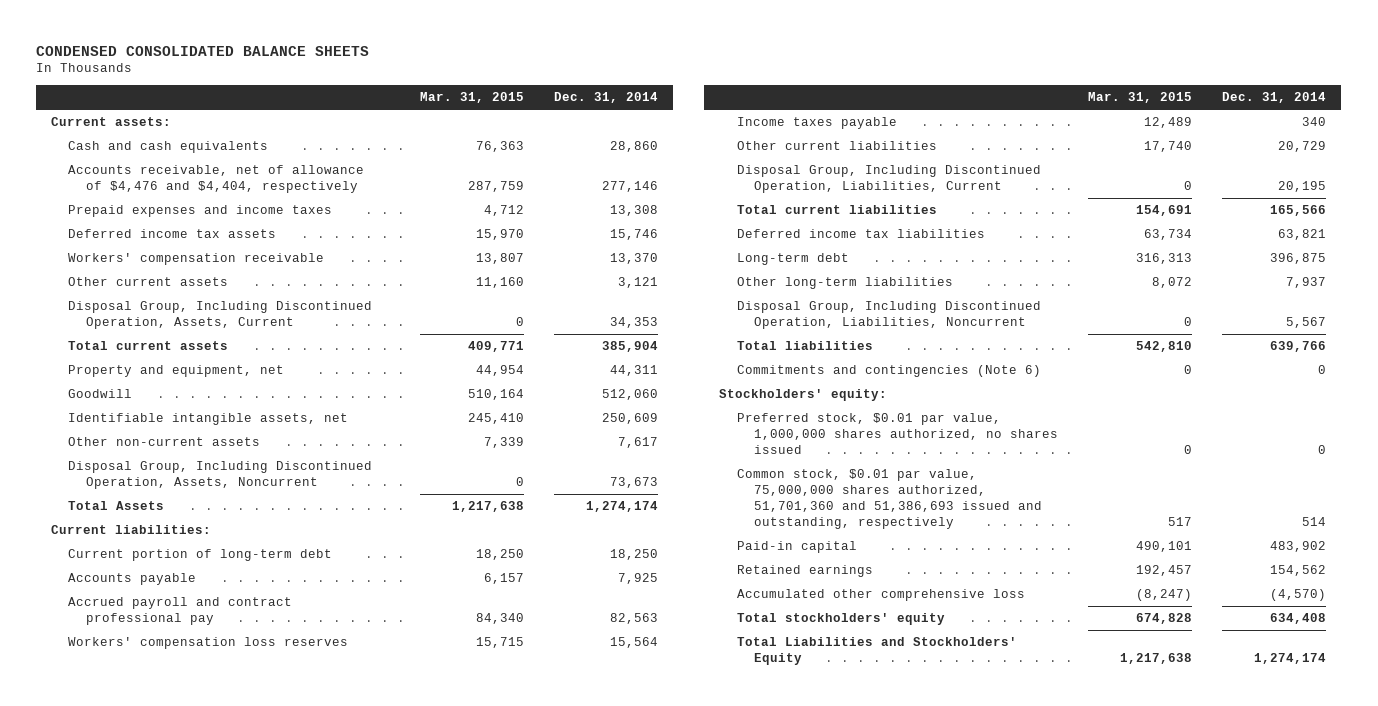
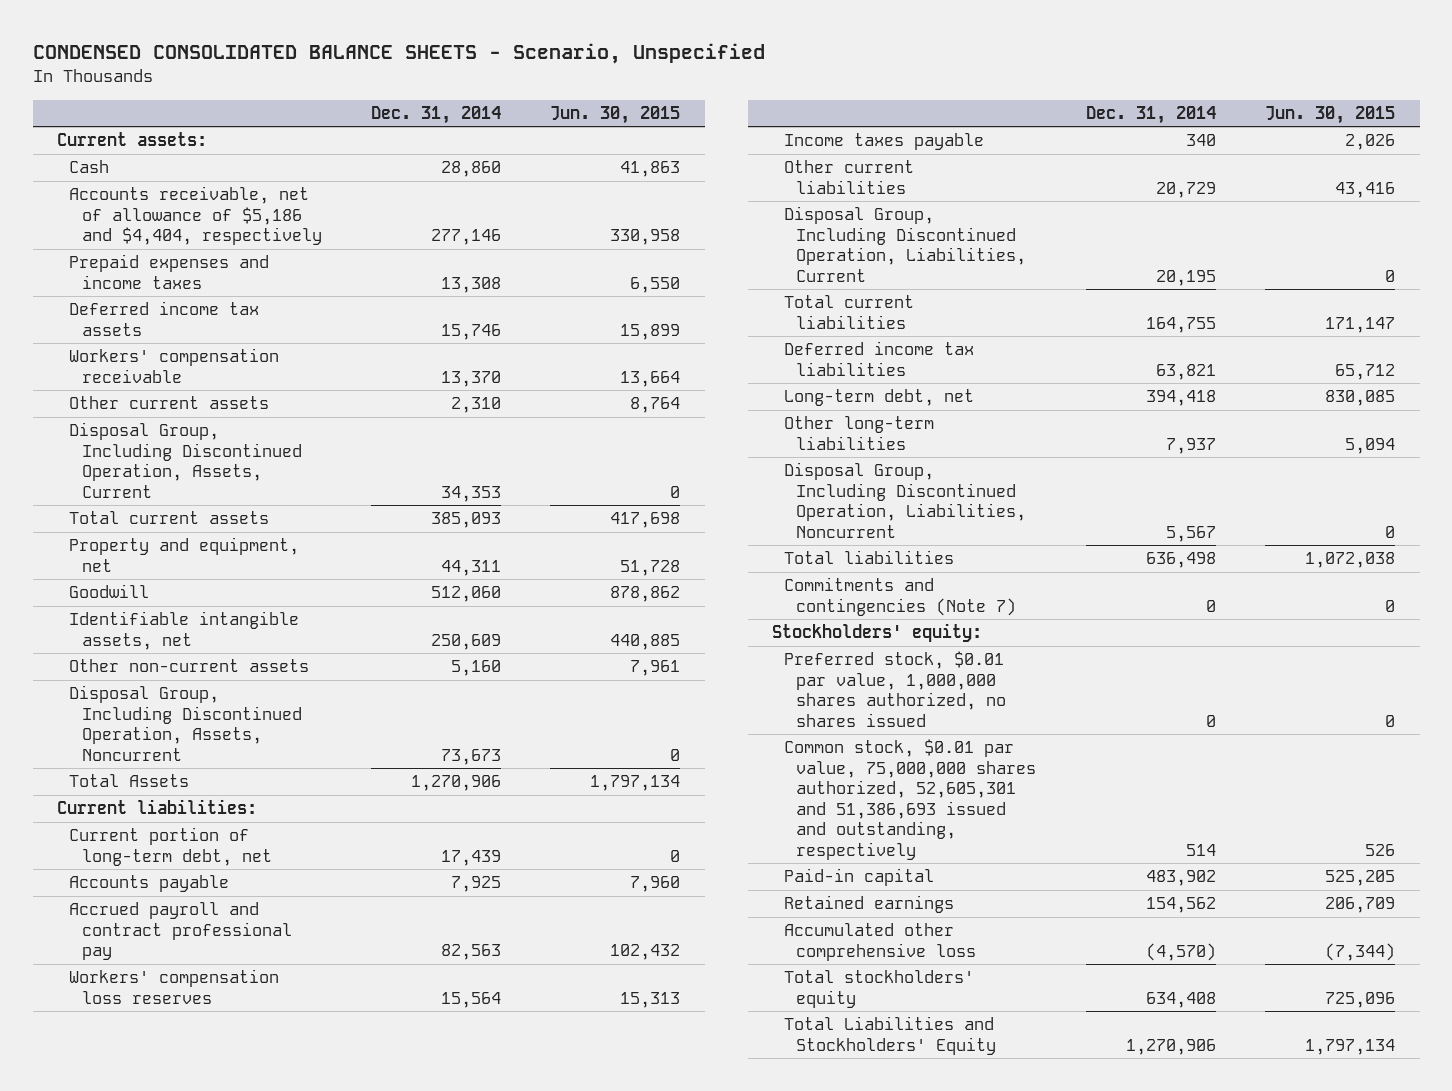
- CONDENSED CONSOLIDATED BALANCE SHEETS
+ CONDENSED CONSOLIDATED BALANCE SHEETS - Scenario, Unspecified
- | Mar. 31, 2015 | Dec. 31, 2014
+ | Dec. 31, 2014 | Jun. 30, 2015
- Cash and cash equivalents | 76,363 | 28,860
- Accounts receivable, net of allowance of $4,476 and $4,404, respectively | 287,759 | 277,146
+ Cash | 28,860 | 41,863
+ Accounts receivable, net of allowance of $5,186 and $4,404, respectively | 277,146 | 330,958
- Other current assets | 11,160 | 3,121
+ Other current assets | 2,310 | 8,764
- Total current assets | 409,771 | 385,904
+ Total current assets | 385,093 | 417,698
- Other non-current assets | 7,339 | 7,617
+ Other non-current assets | 5,160 | 7,961
- Total Assets | 1,217,638 | 1,274,174
+ Total Assets | 1,270,906 | 1,797,134
- Current portion of long-term debt | 18,250 | 18,250
+ Current portion of long-term debt, net | 17,439 | 0
- Total current liabilities | 154,691 | 165,566
+ Total current liabilities | 164,755 | 171,147
- Long-term debt | 316,313 | 396,875
+ Long-term debt, net | 394,418 | 830,085
- Total liabilities | 542,810 | 639,766
- Commitments and contingencies (Note 6) | 0 | 0
+ Total liabilities | 636,498 | 1,072,038
+ Commitments and contingencies (Note 7) | 0 | 0
- Common stock, $0.01 par value, 75,000,000 shares authorized, 51,701,360 and 51,386,693 issued and outstanding, respectively | 517 | 514
+ Common stock, $0.01 par value, 75,000,000 shares authorized, 52,605,301 and 51,386,693 issued and outstanding, respectively | 514 | 526
- Total Liabilities and Stockholders' Equity | 1,217,638 | 1,274,174
+ Total Liabilities and Stockholders' Equity | 1,270,906 | 1,797,134

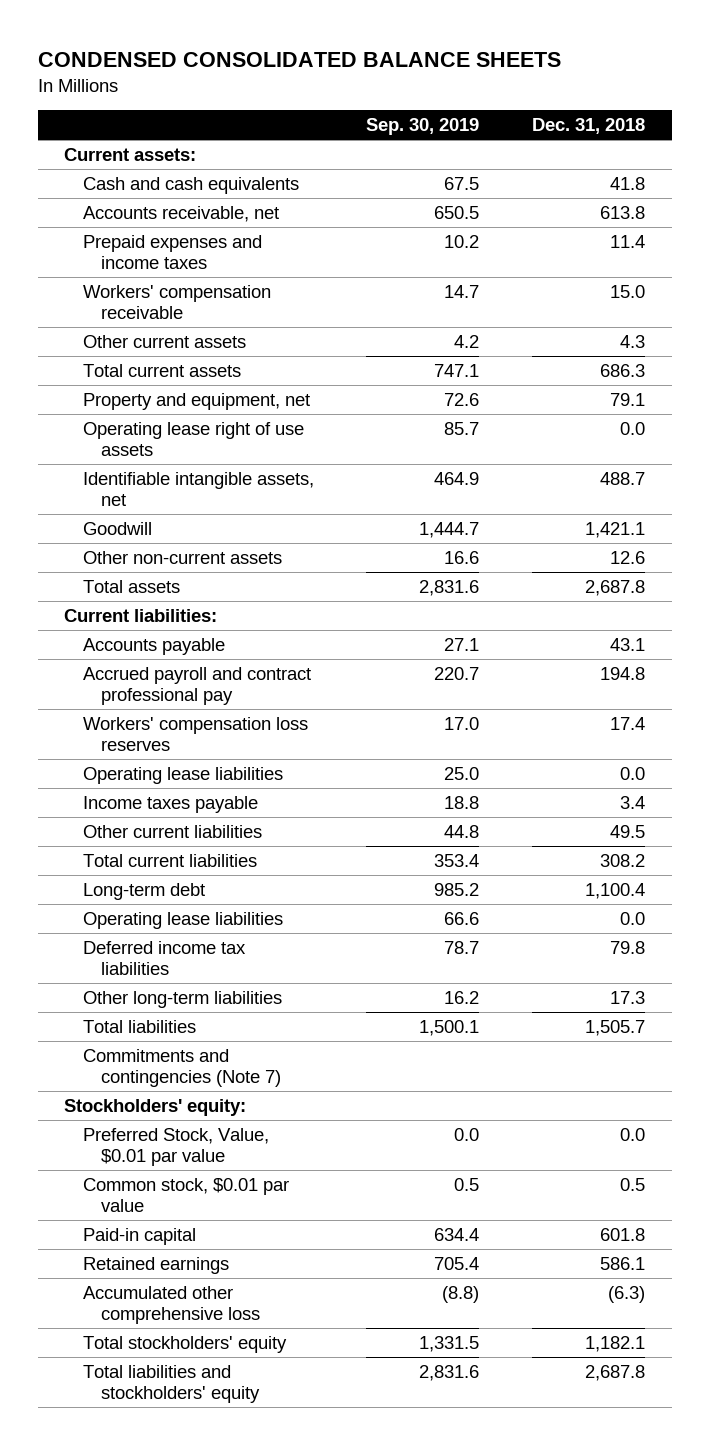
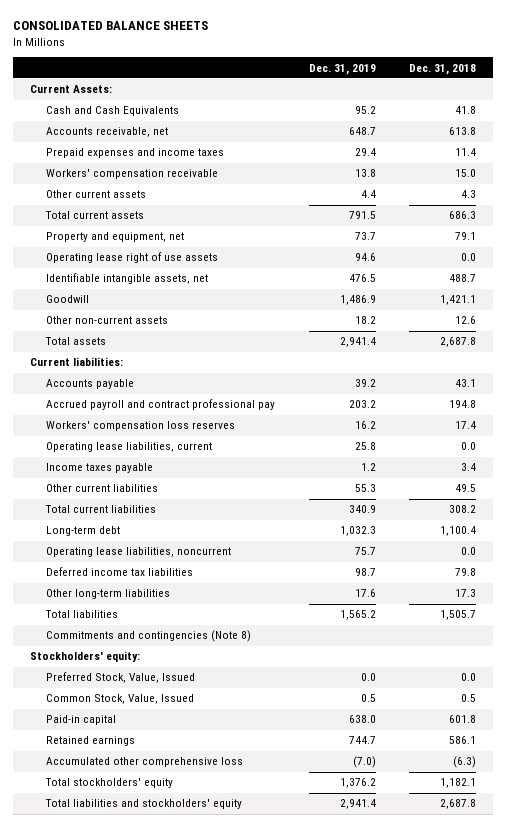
- CONDENSED CONSOLIDATED BALANCE SHEETS
+ CONSOLIDATED BALANCE SHEETS
- | Sep. 30, 2019 | Dec. 31, 2018
+ | Dec. 31, 2019 | Dec. 31, 2018
- Current assets:
- Cash and cash equivalents | 67.5 | 41.8
+ Current Assets:
+ Cash and Cash Equivalents | 95.2 | 41.8
- Operating lease liabilities | 25.0 | 0.0
+ Operating lease liabilities, current | 25.8 | 0.0
- Operating lease liabilities | 66.6 | 0.0
+ Operating lease liabilities, noncurrent | 75.7 | 0.0
- Commitments and contingencies (Note 7)
+ Commitments and contingencies (Note 8)
- Preferred Stock, Value, $0.01 par value | 0.0 | 0.0
- Common stock, $0.01 par value | 0.5 | 0.5
+ Preferred Stock, Value, Issued | 0.0 | 0.0
+ Common Stock, Value, Issued | 0.5 | 0.5

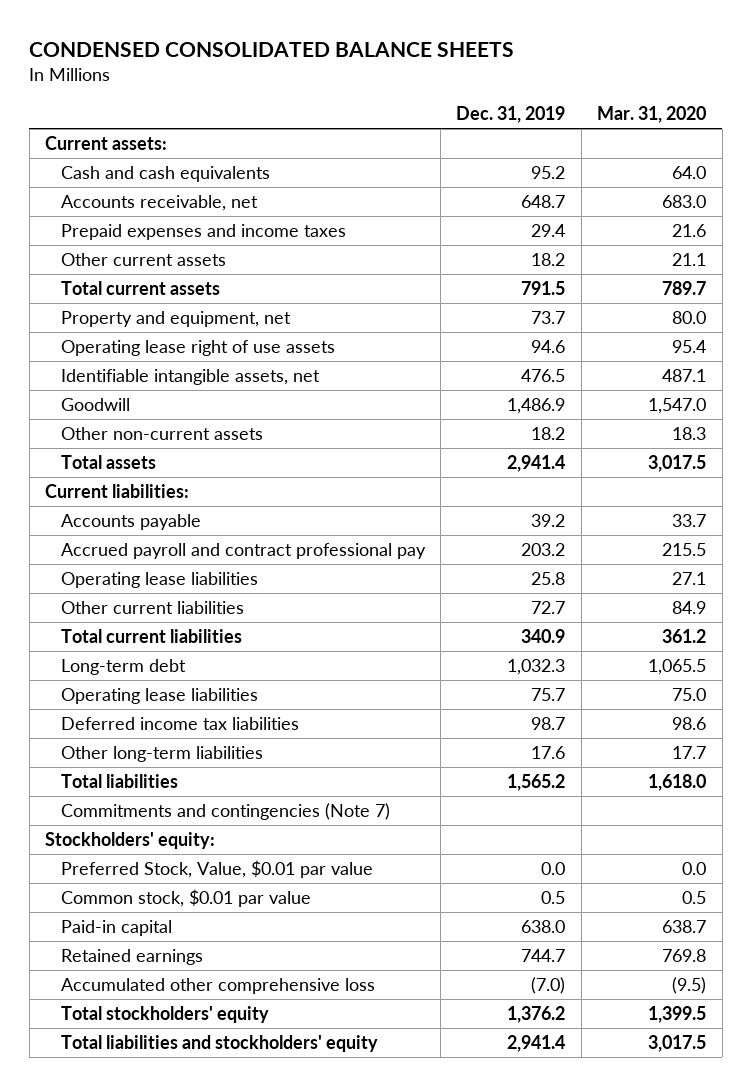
- CONSOLIDATED BALANCE SHEETS
+ CONDENSED CONSOLIDATED BALANCE SHEETS
- | Dec. 31, 2019 | Dec. 31, 2018
+ | Dec. 31, 2019 | Mar. 31, 2020
- Current Assets:
- Cash and Cash Equivalents | 95.2 | 41.8
+ Current assets:
+ Cash and cash equivalents | 95.2 | 64.0
- Workers' compensation receivable | 13.8 | 15.0
- Other current assets | 4.4 | 4.3
+ Other current assets | 18.2 | 21.1
- Workers' compensation loss reserves | 16.2 | 17.4
- Operating lease liabilities, current | 25.8 | 0.0
- Income taxes payable | 1.2 | 3.4
- Other current liabilities | 55.3 | 49.5
+ Operating lease liabilities | 25.8 | 27.1
+ Other current liabilities | 72.7 | 84.9
- Operating lease liabilities, noncurrent | 75.7 | 0.0
+ Operating lease liabilities | 75.7 | 75.0
- Commitments and contingencies (Note 8)
+ Commitments and contingencies (Note 7)
- Preferred Stock, Value, Issued | 0.0 | 0.0
- Common Stock, Value, Issued | 0.5 | 0.5
+ Preferred Stock, Value, $0.01 par value | 0.0 | 0.0
+ Common stock, $0.01 par value | 0.5 | 0.5

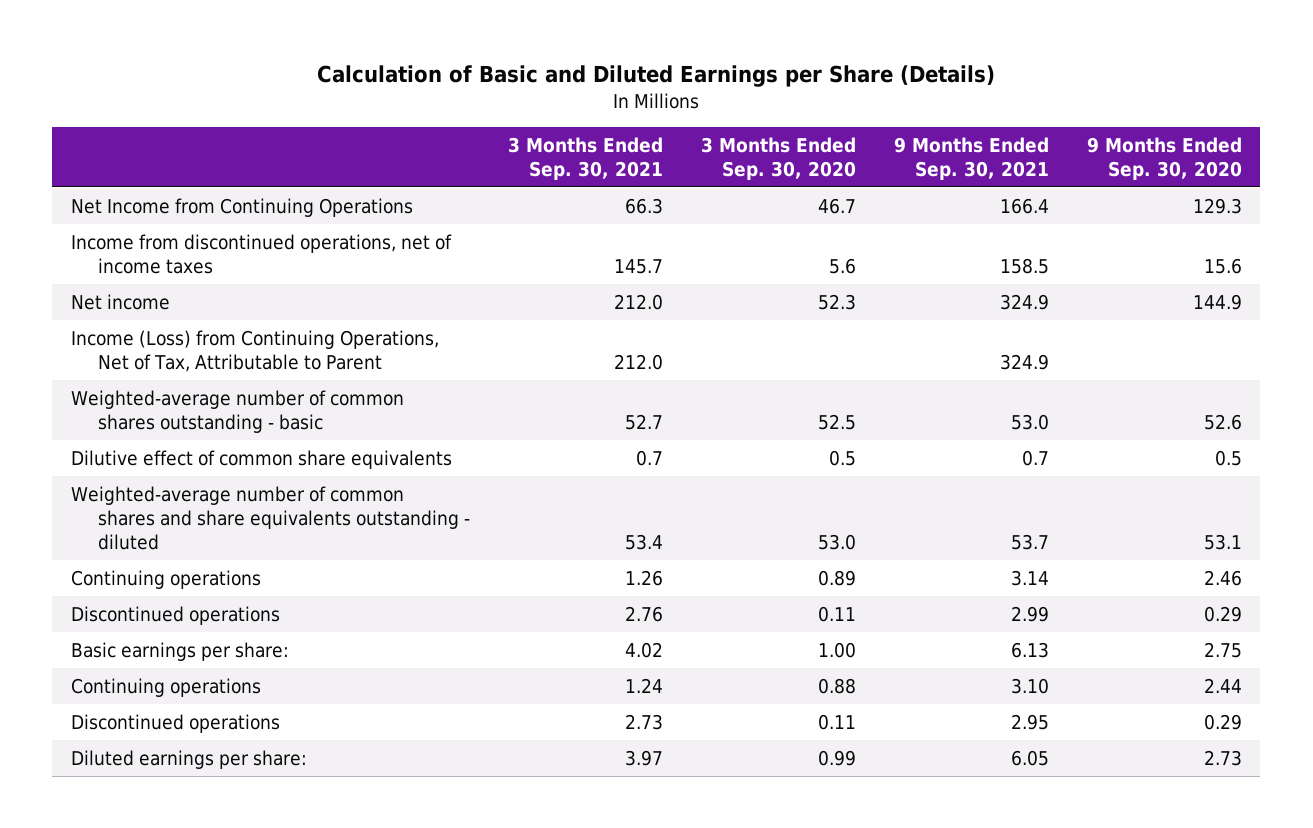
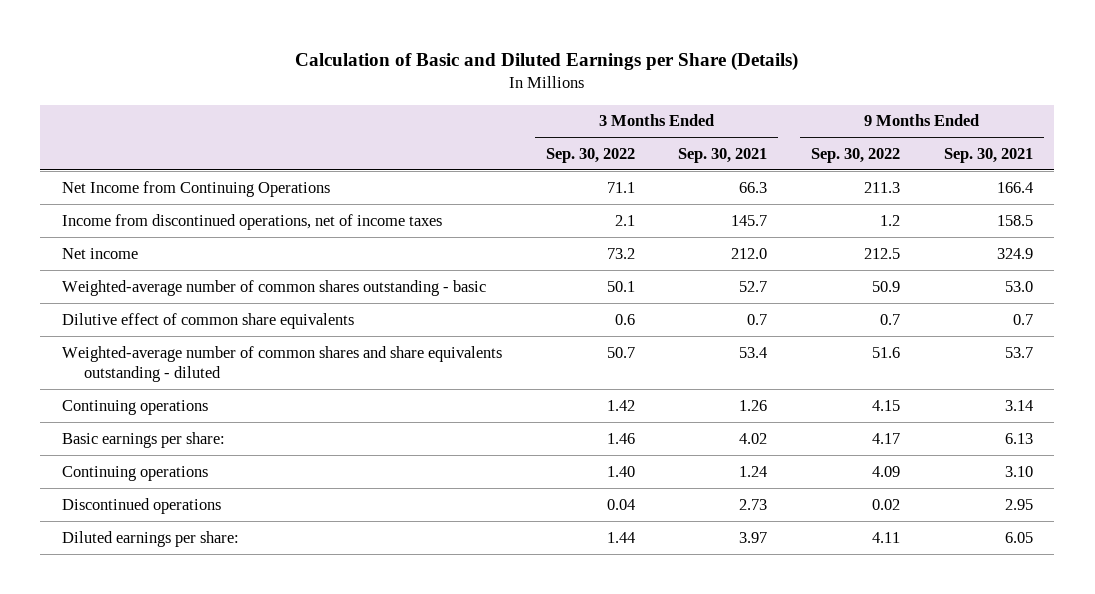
- | 3 Months Ended Sep. 30, 2021 | 3 Months Ended Sep. 30, 2020 | 9 Months Ended Sep. 30, 2021 | 9 Months Ended Sep. 30, 2020
+ | 3 Months Ended Sep. 30, 2022 | 3 Months Ended Sep. 30, 2021 | 9 Months Ended Sep. 30, 2022 | 9 Months Ended Sep. 30, 2021
- Income (Loss) from Continuing Operations, Net of Tax, Attributable to Parent | 212.0 | | 324.9 |
- Discontinued operations | 2.76 | 0.11 | 2.99 | 0.29

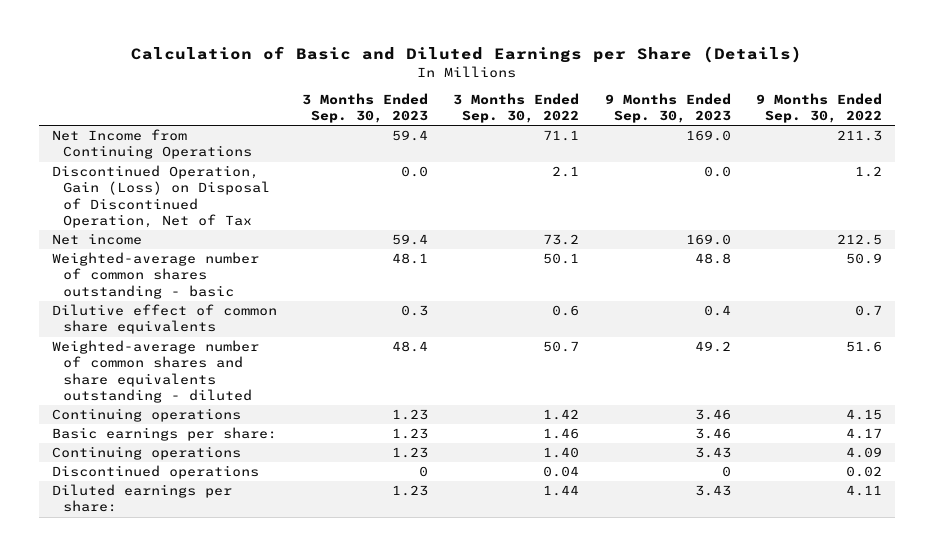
- | 3 Months Ended Sep. 30, 2022 | 3 Months Ended Sep. 30, 2021 | 9 Months Ended Sep. 30, 2022 | 9 Months Ended Sep. 30, 2021
+ | 3 Months Ended Sep. 30, 2023 | 3 Months Ended Sep. 30, 2022 | 9 Months Ended Sep. 30, 2023 | 9 Months Ended Sep. 30, 2022
- Income from discontinued operations, net of income taxes | 2.1 | 145.7 | 1.2 | 158.5
+ Discontinued Operation, Gain (Loss) on Disposal of Discontinued Operation, Net of Tax | 0.0 | 2.1 | 0.0 | 1.2

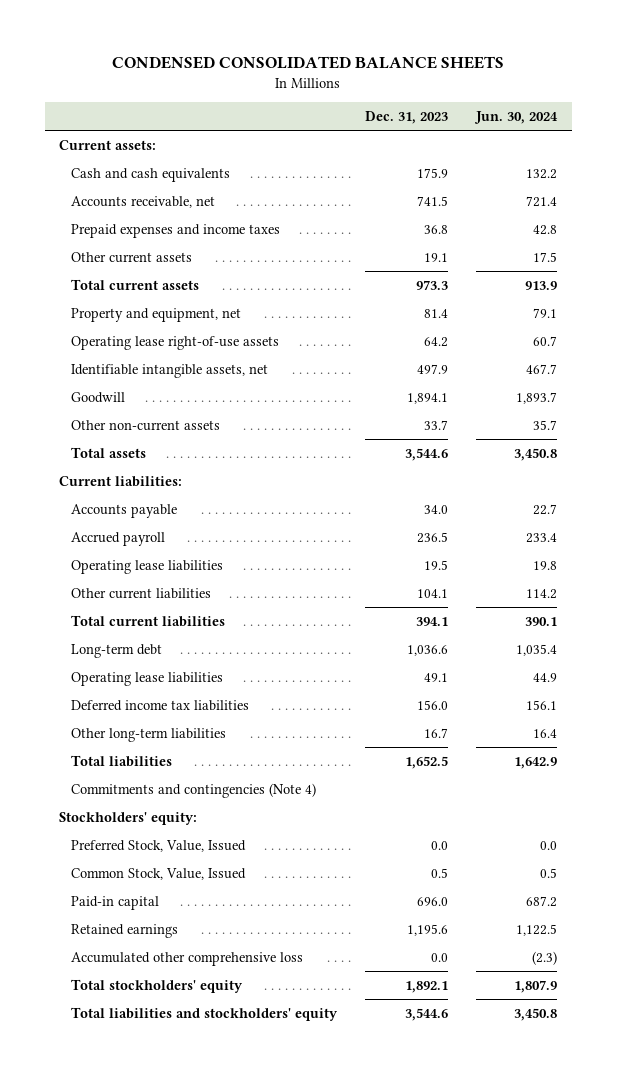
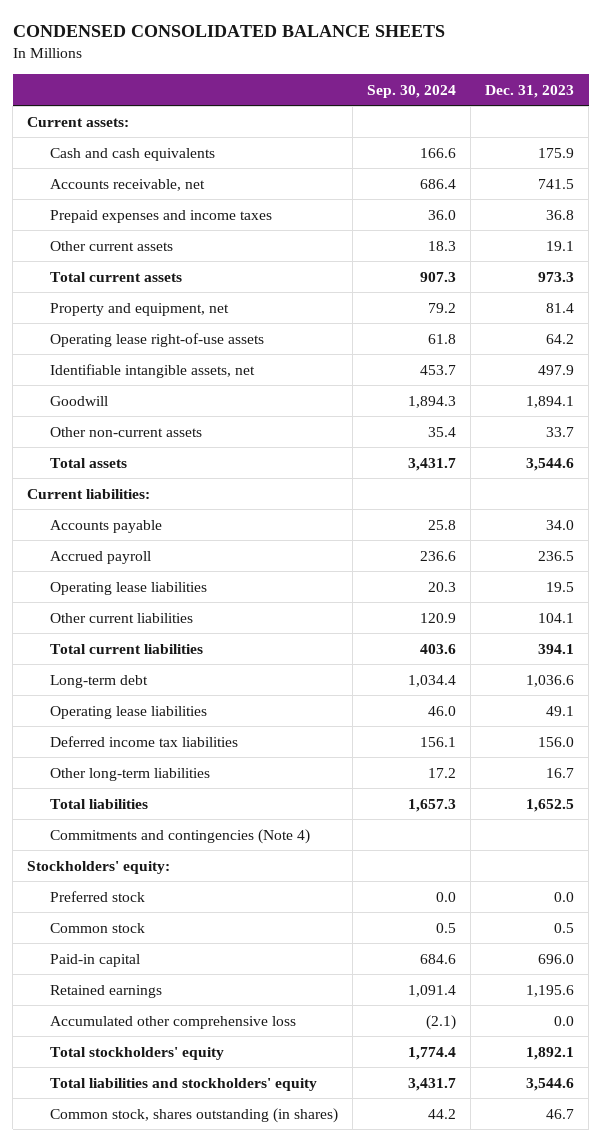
- | Dec. 31, 2023 | Jun. 30, 2024
+ | Sep. 30, 2024 | Dec. 31, 2023
- Preferred Stock, Value, Issued | 0.0 | 0.0
- Common Stock, Value, Issued | 0.5 | 0.5
+ Preferred stock | 0.0 | 0.0
+ Common stock | 0.5 | 0.5
+ Common stock, shares outstanding (in shares) | 44.2 | 46.7

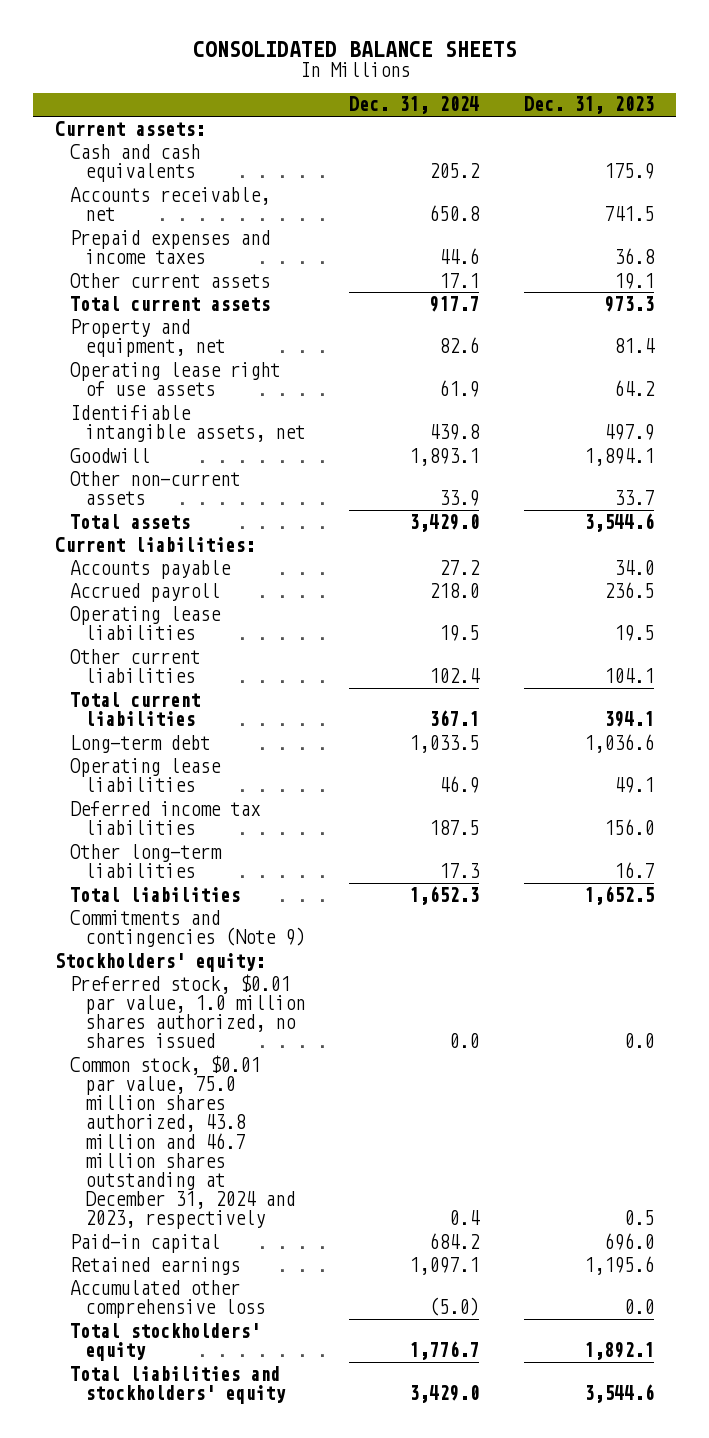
- CONDENSED CONSOLIDATED BALANCE SHEETS
+ CONSOLIDATED BALANCE SHEETS
- | Sep. 30, 2024 | Dec. 31, 2023
+ | Dec. 31, 2024 | Dec. 31, 2023
- Operating lease right-of-use assets | 61.8 | 64.2
+ Operating lease right of use assets | 61.9 | 64.2
- Commitments and contingencies (Note 4)
+ Commitments and contingencies (Note 9)
- Preferred stock | 0.0 | 0.0
- Common stock | 0.5 | 0.5
+ Preferred stock, $0.01 par value, 1.0 million shares authorized, no shares issued | 0.0 | 0.0
+ Common stock, $0.01 par value, 75.0 million shares authorized, 43.8 million and 46.7 million shares outstanding at December 31, 2024 and 2023, respectively | 0.4 | 0.5
- Common stock, shares outstanding (in shares) | 44.2 | 46.7

